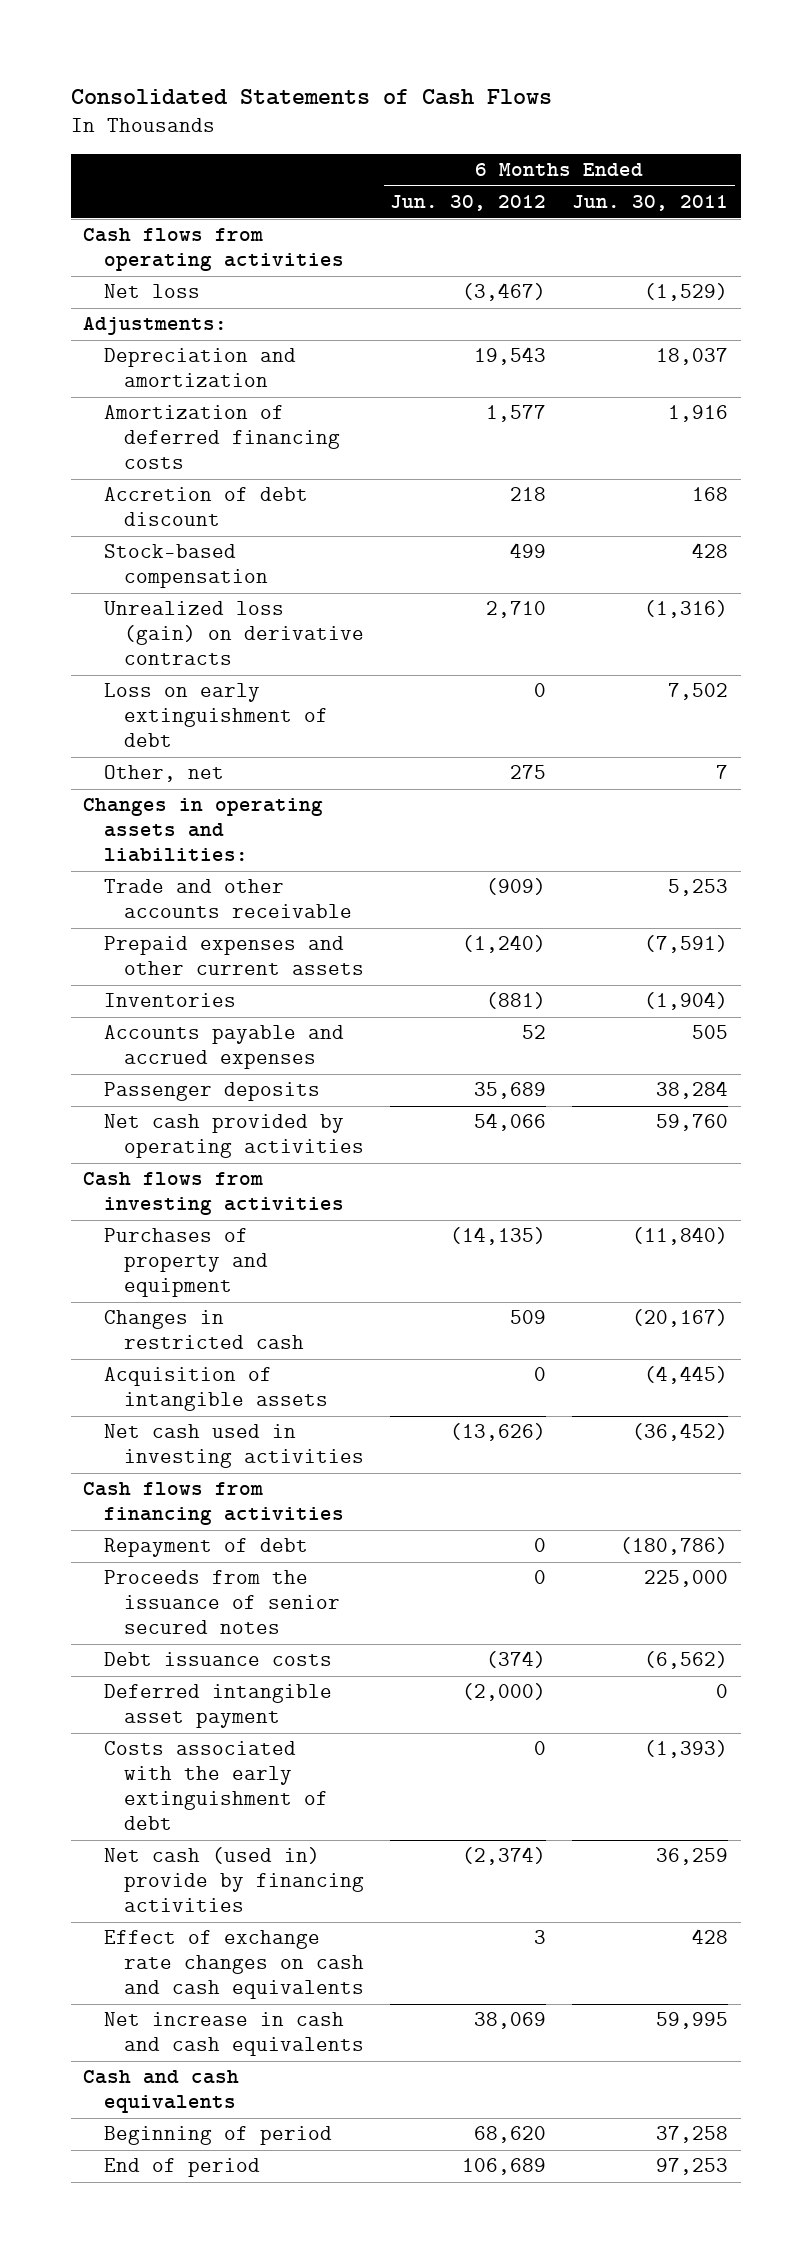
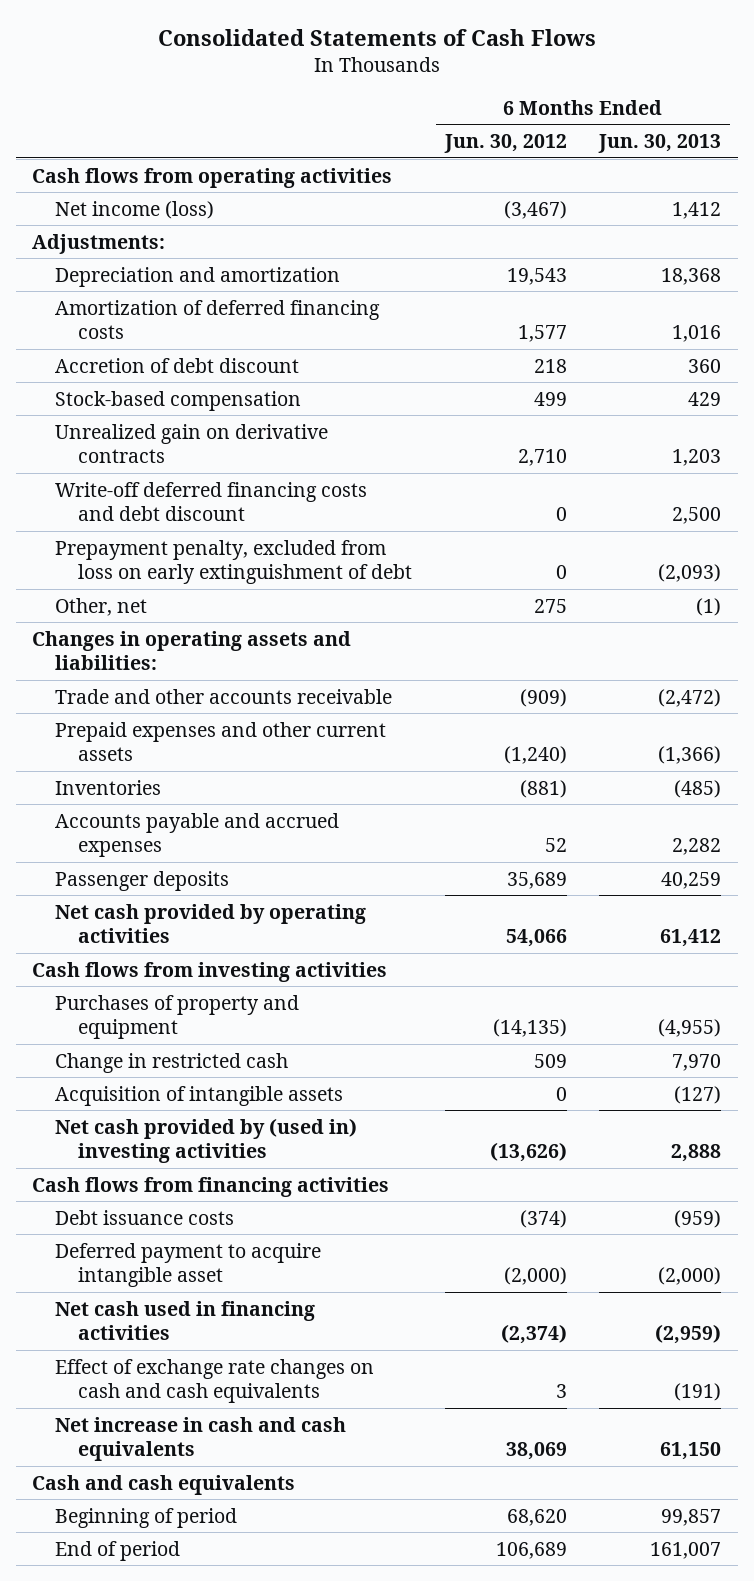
- | 6 Months Ended Jun. 30, 2012 | 6 Months Ended Jun. 30, 2011
+ | 6 Months Ended Jun. 30, 2012 | 6 Months Ended Jun. 30, 2013
- Net loss | (3,467) | (1,529)
+ Net income (loss) | (3,467) | 1,412
- Unrealized loss (gain) on derivative contracts | 2,710 | (1,316)
- Loss on early extinguishment of debt | 0 | 7,502
+ Unrealized gain on derivative contracts | 2,710 | 1,203
+ Write-off deferred financing costs and debt discount | 0 | 2,500
+ Prepayment penalty, excluded from loss on early extinguishment of debt | 0 | (2,093)
- Changes in restricted cash | 509 | (20,167)
+ Change in restricted cash | 509 | 7,970
- Net cash used in investing activities | (13,626) | (36,452)
+ Net cash provided by (used in) investing activities | (13,626) | 2,888
- Repayment of debt | 0 | (180,786)
- Proceeds from the issuance of senior secured notes | 0 | 225,000
- Deferred intangible asset payment | (2,000) | 0
- Costs associated with the early extinguishment of debt | 0 | (1,393)
- Net cash (used in) provide by financing activities | (2,374) | 36,259
+ Deferred payment to acquire intangible asset | (2,000) | (2,000)
+ Net cash used in financing activities | (2,374) | (2,959)

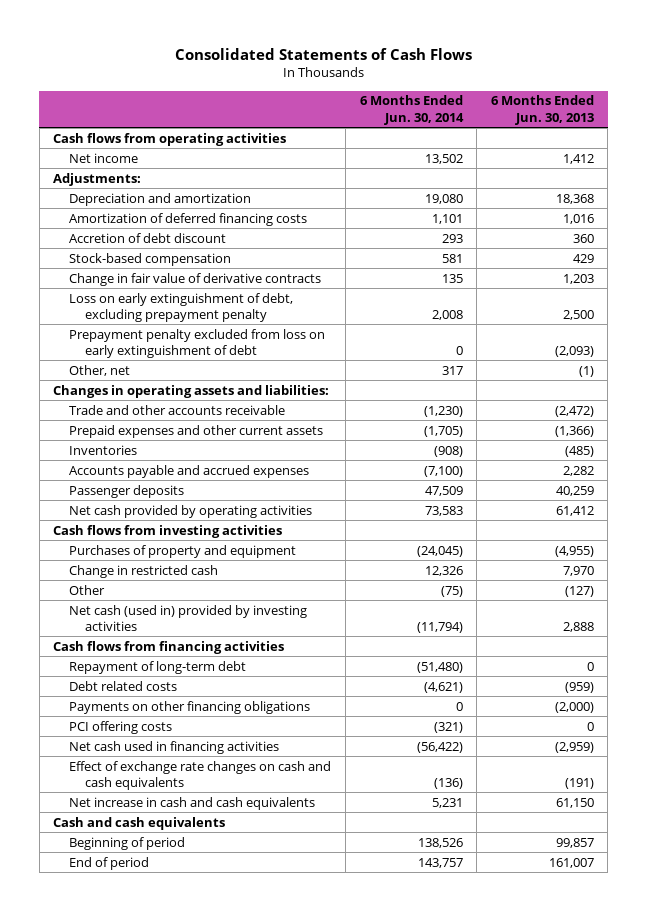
- | 6 Months Ended Jun. 30, 2012 | 6 Months Ended Jun. 30, 2013
+ | 6 Months Ended Jun. 30, 2014 | 6 Months Ended Jun. 30, 2013
- Net income (loss) | (3,467) | 1,412
+ Net income | 13,502 | 1,412
- Unrealized gain on derivative contracts | 2,710 | 1,203
- Write-off deferred financing costs and debt discount | 0 | 2,500
- Prepayment penalty, excluded from loss on early extinguishment of debt | 0 | (2,093)
+ Change in fair value of derivative contracts | 135 | 1,203
+ Loss on early extinguishment of debt, excluding prepayment penalty | 2,008 | 2,500
+ Prepayment penalty excluded from loss on early extinguishment of debt | 0 | (2,093)
- Acquisition of intangible assets | 0 | (127)
- Net cash provided by (used in) investing activities | (13,626) | 2,888
+ Other | (75) | (127)
+ Net cash (used in) provided by investing activities | (11,794) | 2,888
- Debt issuance costs | (374) | (959)
- Deferred payment to acquire intangible asset | (2,000) | (2,000)
+ Repayment of long-term debt | (51,480) | 0
+ Debt related costs | (4,621) | (959)
+ Payments on other financing obligations | 0 | (2,000)
+ PCI offering costs | (321) | 0

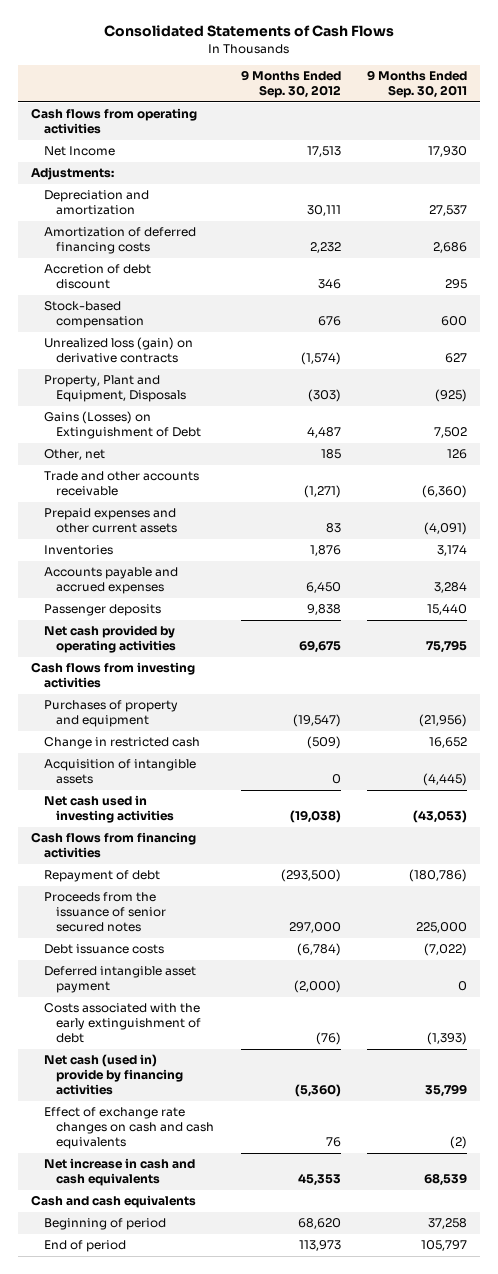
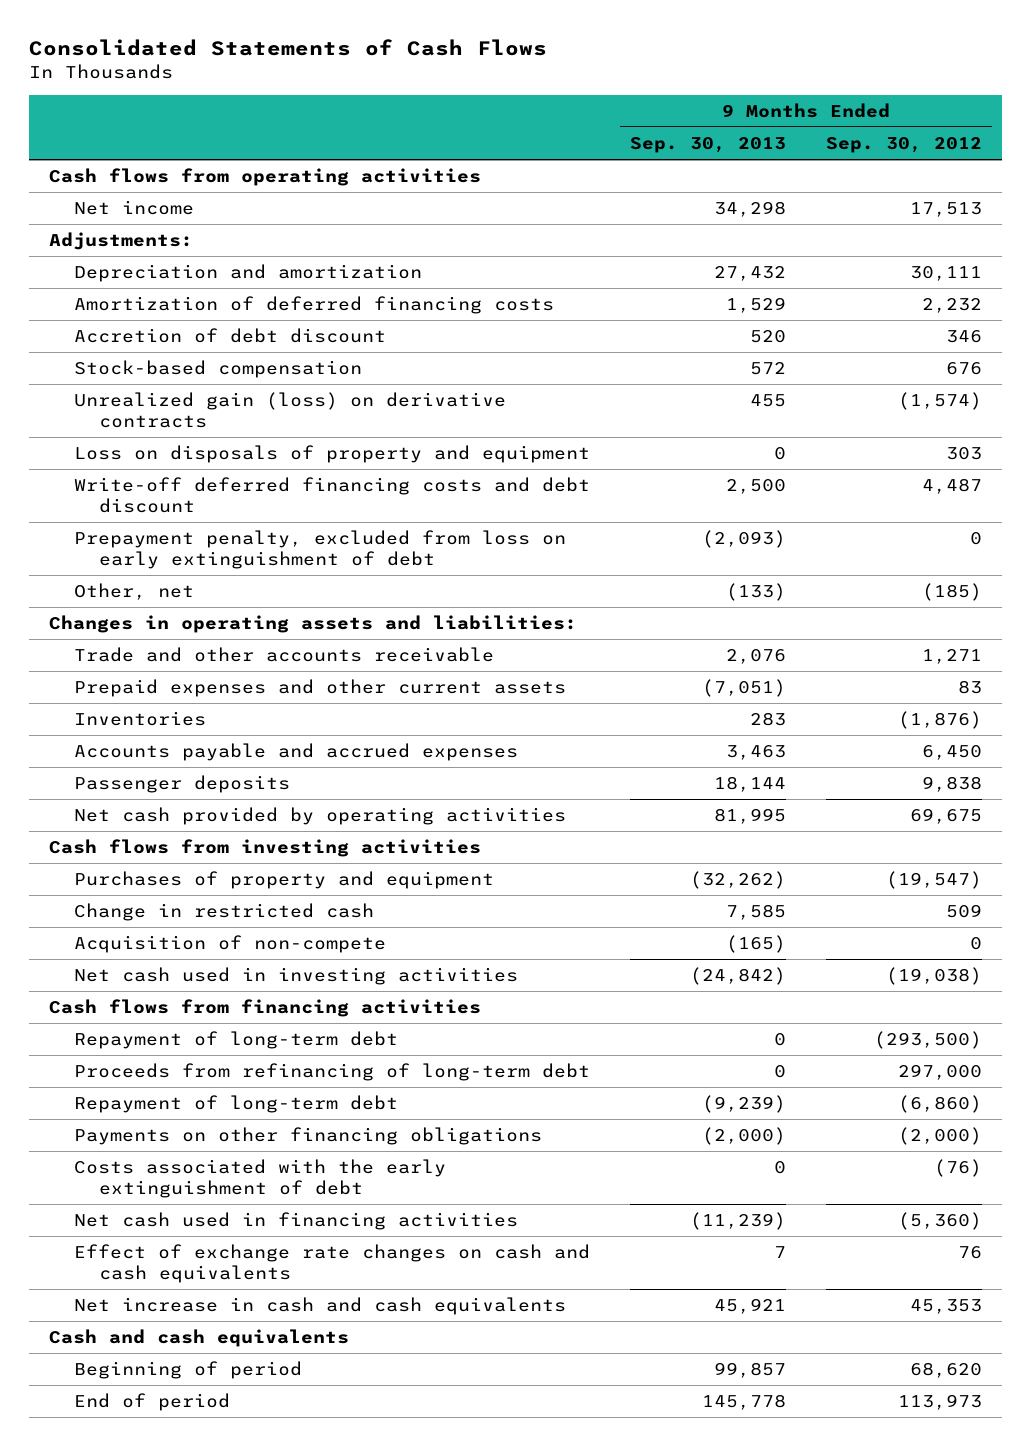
- | 9 Months Ended Sep. 30, 2012 | 9 Months Ended Sep. 30, 2011
+ | 9 Months Ended Sep. 30, 2013 | 9 Months Ended Sep. 30, 2012
- Net Income | 17,513 | 17,930
+ Net income | 34,298 | 17,513
- Unrealized loss (gain) on derivative contracts | (1,574) | 627
- Property, Plant and Equipment, Disposals | (303) | (925)
- Gains (Losses) on Extinguishment of Debt | 4,487 | 7,502
- Other, net | 185 | 126
- Trade and other accounts receivable | (1,271) | (6,360)
+ Unrealized gain (loss) on derivative contracts | 455 | (1,574)
+ Loss on disposals of property and equipment | 0 | 303
+ Write-off deferred financing costs and debt discount | 2,500 | 4,487
+ Prepayment penalty, excluded from loss on early extinguishment of debt | (2,093) | 0
+ Other, net | (133) | (185)
+ Changes in operating assets and liabilities:
+ Trade and other accounts receivable | 2,076 | 1,271
- Inventories | 1,876 | 3,174
+ Inventories | 283 | (1,876)
- Change in restricted cash | (509) | 16,652
- Acquisition of intangible assets | 0 | (4,445)
+ Change in restricted cash | 7,585 | 509
+ Acquisition of non-compete | (165) | 0
- Repayment of debt | (293,500) | (180,786)
- Proceeds from the issuance of senior secured notes | 297,000 | 225,000
- Debt issuance costs | (6,784) | (7,022)
- Deferred intangible asset payment | (2,000) | 0
+ Repayment of long-term debt | 0 | (293,500)
+ Proceeds from refinancing of long-term debt | 0 | 297,000
+ Repayment of long-term debt | (9,239) | (6,860)
+ Payments on other financing obligations | (2,000) | (2,000)
- Net cash (used in) provide by financing activities | (5,360) | 35,799
+ Net cash used in financing activities | (11,239) | (5,360)

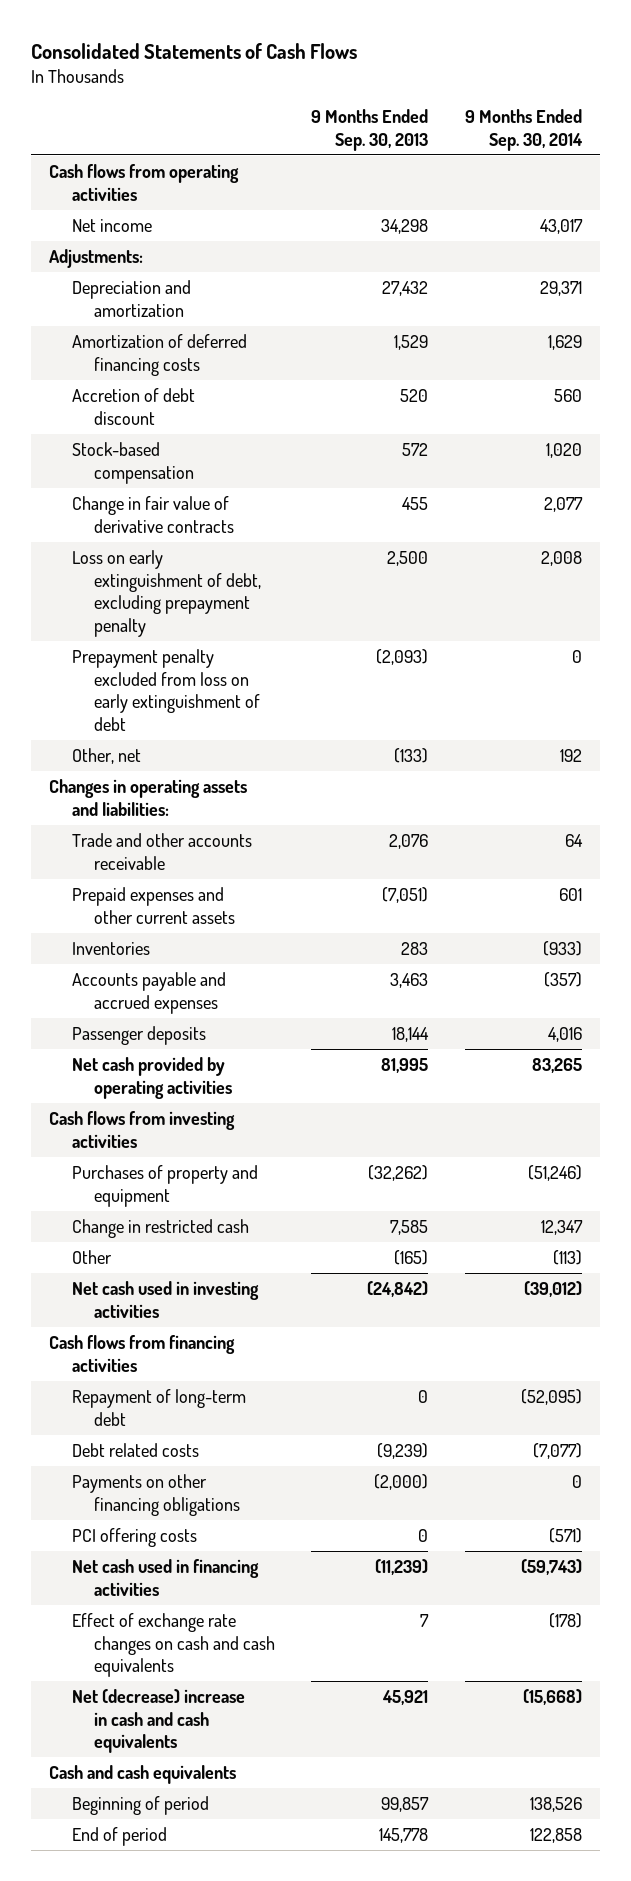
- | 9 Months Ended Sep. 30, 2013 | 9 Months Ended Sep. 30, 2012
+ | 9 Months Ended Sep. 30, 2013 | 9 Months Ended Sep. 30, 2014
- Unrealized gain (loss) on derivative contracts | 455 | (1,574)
- Loss on disposals of property and equipment | 0 | 303
- Write-off deferred financing costs and debt discount | 2,500 | 4,487
- Prepayment penalty, excluded from loss on early extinguishment of debt | (2,093) | 0
+ Change in fair value of derivative contracts | 455 | 2,077
+ Loss on early extinguishment of debt, excluding prepayment penalty | 2,500 | 2,008
+ Prepayment penalty excluded from loss on early extinguishment of debt | (2,093) | 0
- Acquisition of non-compete | (165) | 0
+ Other | (165) | (113)
- Proceeds from refinancing of long-term debt | 0 | 297,000
- Repayment of long-term debt | (9,239) | (6,860)
+ Debt related costs | (9,239) | (7,077)
- Costs associated with the early extinguishment of debt | 0 | (76)
+ PCI offering costs | 0 | (571)
- Net increase in cash and cash equivalents | 45,921 | 45,353
+ Net (decrease) increase in cash and cash equivalents | 45,921 | (15,668)

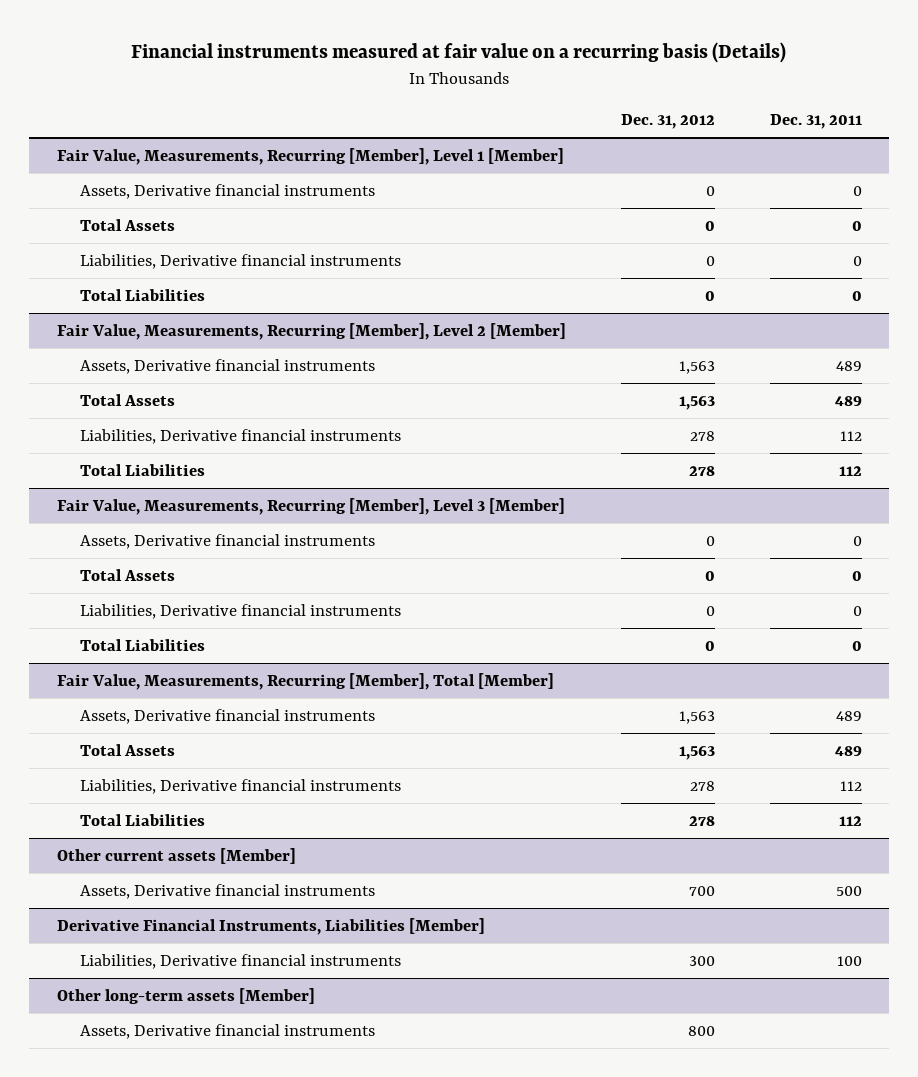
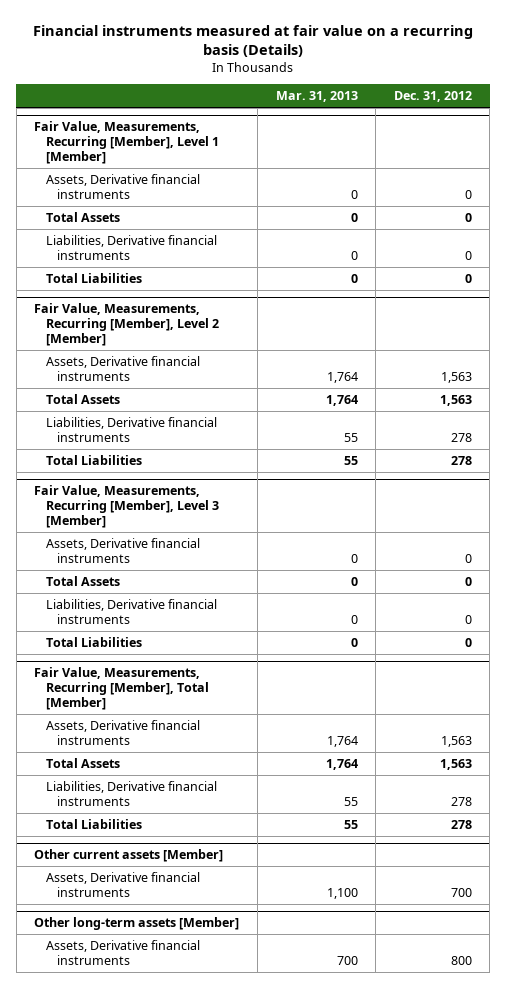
- | Dec. 31, 2012 | Dec. 31, 2011
+ | Mar. 31, 2013 | Dec. 31, 2012
- Derivative Financial Instruments, Liabilities [Member]
- Liabilities, Derivative financial instruments | 300 | 100

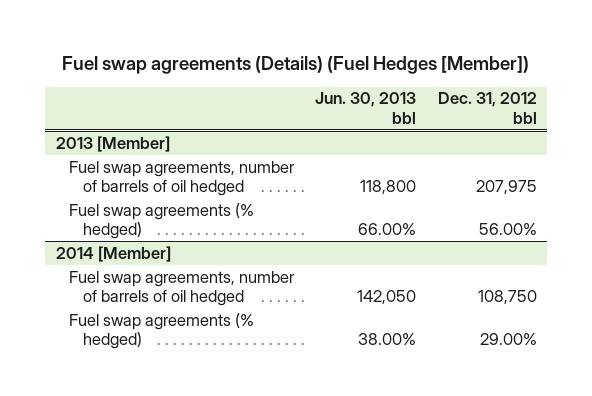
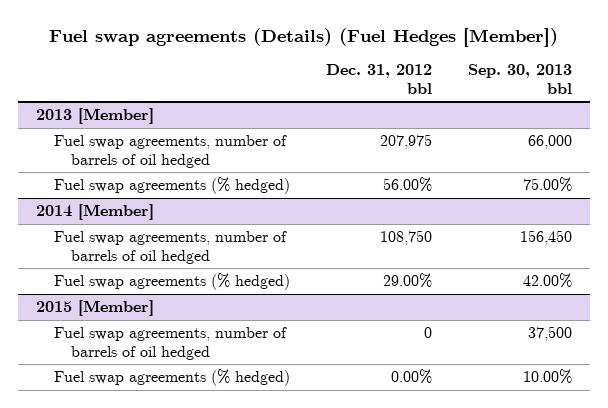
- | Jun. 30, 2013 bbl | Dec. 31, 2012 bbl
+ | Dec. 31, 2012 bbl | Sep. 30, 2013 bbl
+ 2015 [Member]
+ Fuel swap agreements, number of barrels of oil hedged | 0 | 37,500
+ Fuel swap agreements (% hedged) | 0.00% | 10.00%

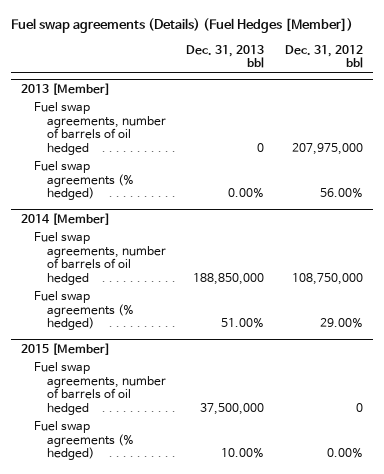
- | Dec. 31, 2012 bbl | Sep. 30, 2013 bbl
+ | Dec. 31, 2013 bbl | Dec. 31, 2012 bbl
@ 2013 [Member]
- Fuel swap agreements, number of barrels of oil hedged | 207,975 | 66,000
+ Fuel swap agreements, number of barrels of oil hedged | 0 | 207,975,000
@ 2014 [Member]
- Fuel swap agreements, number of barrels of oil hedged | 108,750 | 156,450
+ Fuel swap agreements, number of barrels of oil hedged | 188,850,000 | 108,750,000

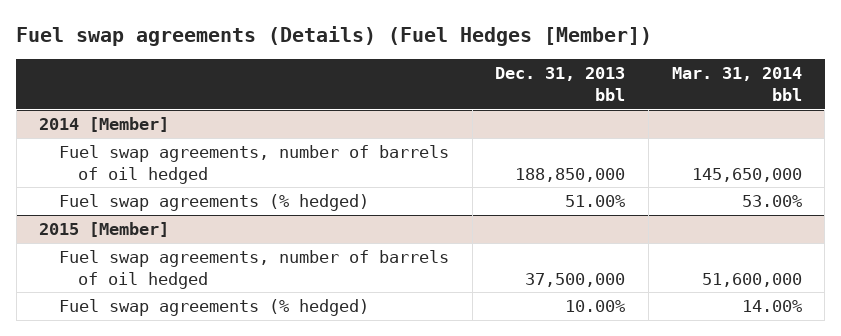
- | Dec. 31, 2013 bbl | Dec. 31, 2012 bbl
+ | Dec. 31, 2013 bbl | Mar. 31, 2014 bbl
- 2013 [Member]
- Fuel swap agreements, number of barrels of oil hedged | 0 | 207,975,000
- Fuel swap agreements (% hedged) | 0.00% | 56.00%

